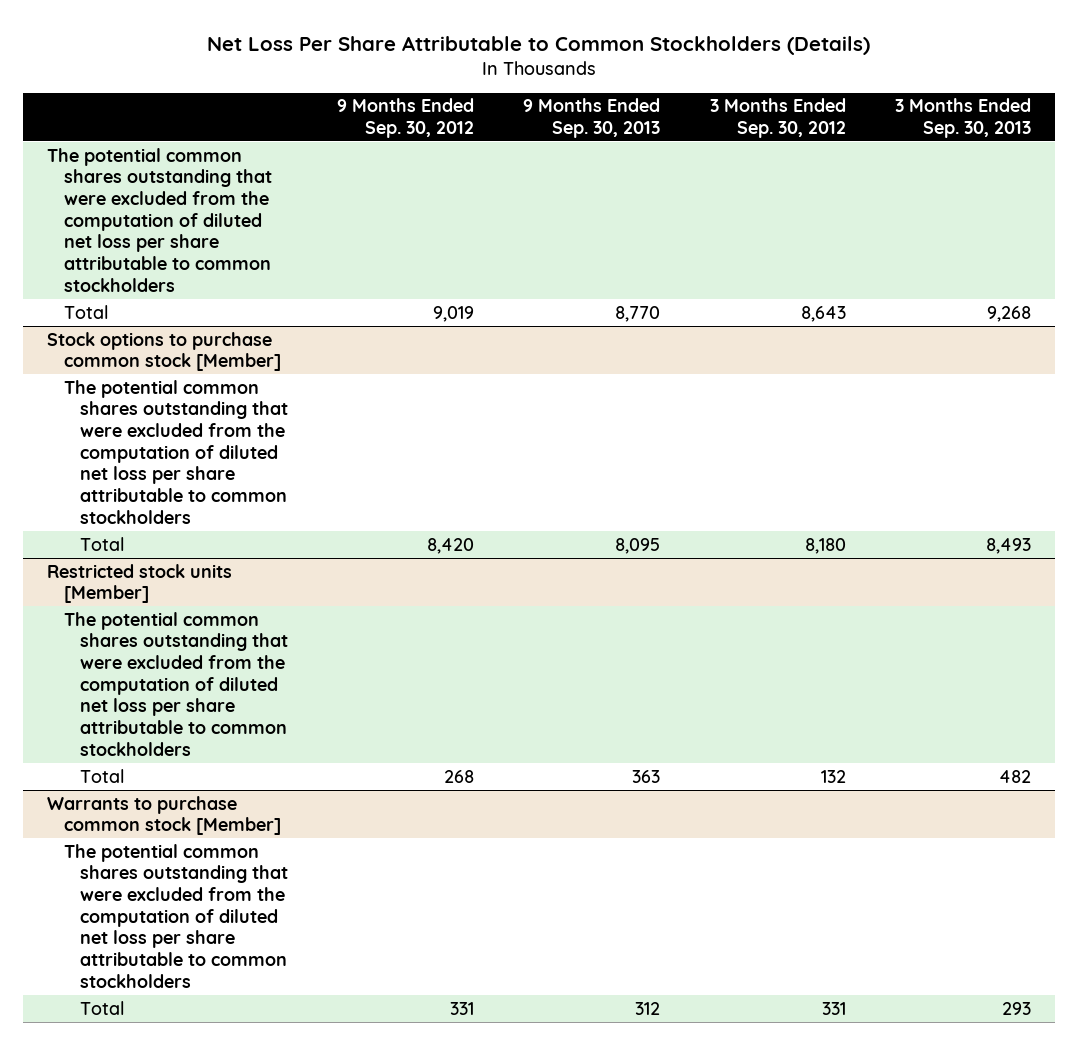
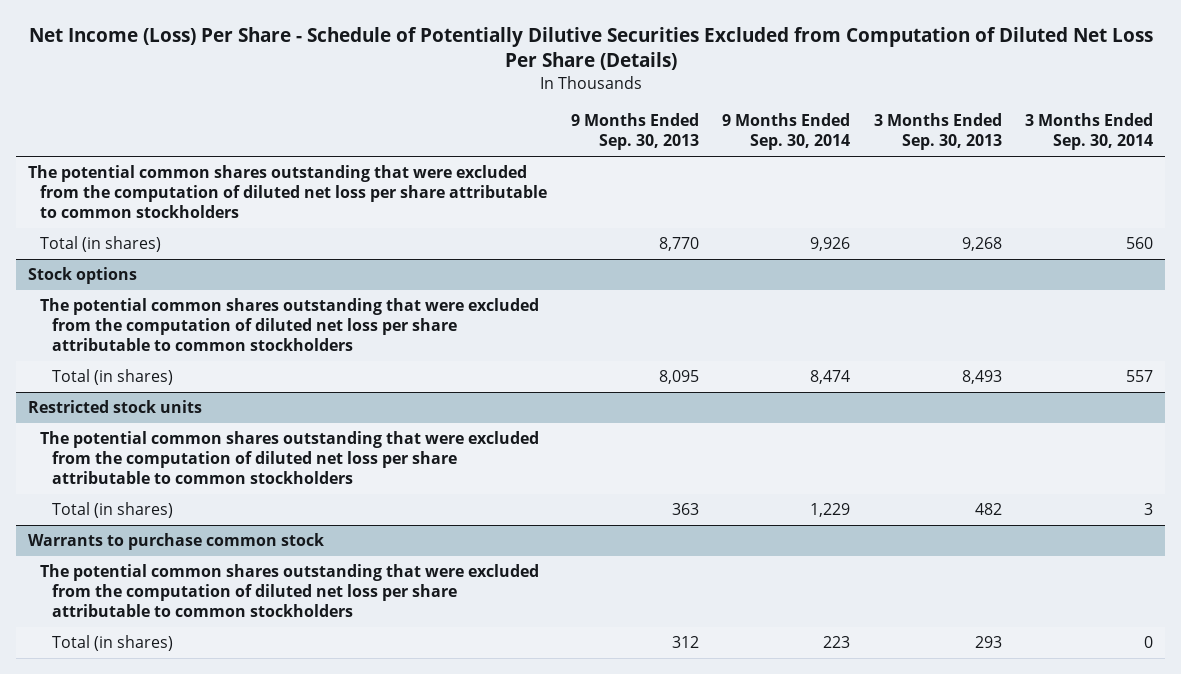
- Net Loss Per Share Attributable to Common Stockholders (Details)
+ Net Income (Loss) Per Share - Schedule of Potentially Dilutive Securities Excluded from Computation of Diluted Net Loss Per Share (Details)
- | 9 Months Ended Sep. 30, 2012 | 9 Months Ended Sep. 30, 2013 | 3 Months Ended Sep. 30, 2012 | 3 Months Ended Sep. 30, 2013
+ | 9 Months Ended Sep. 30, 2013 | 9 Months Ended Sep. 30, 2014 | 3 Months Ended Sep. 30, 2013 | 3 Months Ended Sep. 30, 2014
- Total | 9,019 | 8,770 | 8,643 | 9,268
- Stock options to purchase common stock [Member]
+ Total (in shares) | 8,770 | 9,926 | 9,268 | 560
+ Stock options
- Total | 8,420 | 8,095 | 8,180 | 8,493
- Restricted stock units [Member]
+ Total (in shares) | 8,095 | 8,474 | 8,493 | 557
+ Restricted stock units
- Total | 268 | 363 | 132 | 482
- Warrants to purchase common stock [Member]
+ Total (in shares) | 363 | 1,229 | 482 | 3
+ Warrants to purchase common stock
- Total | 331 | 312 | 331 | 293
+ Total (in shares) | 312 | 223 | 293 | 0

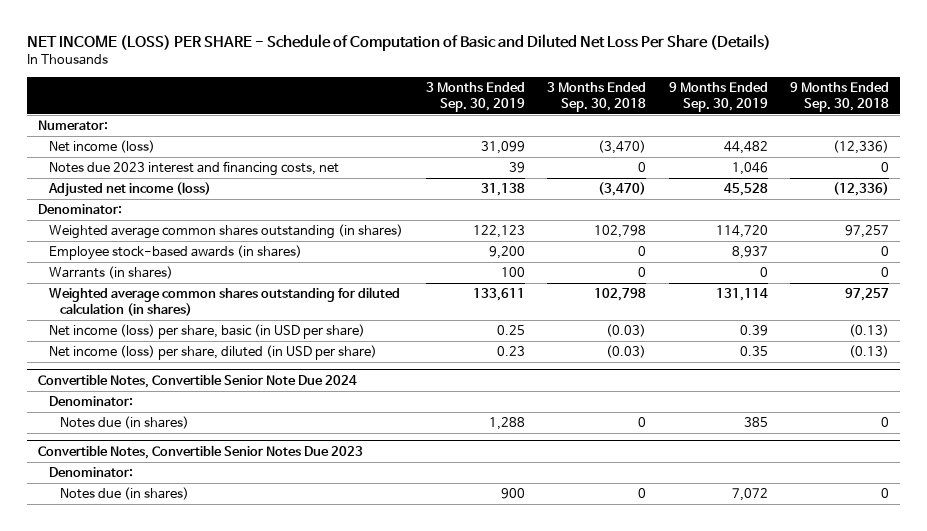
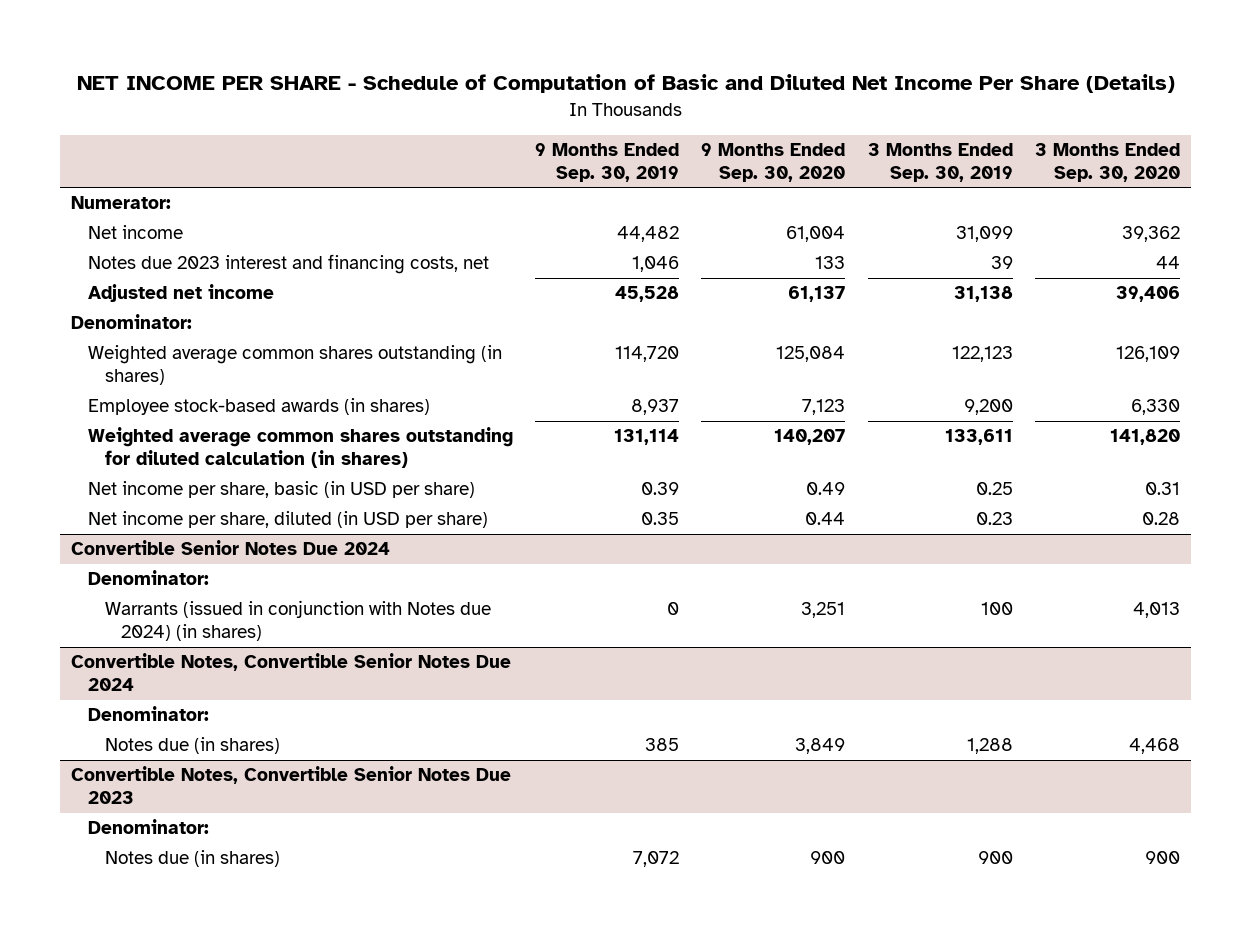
- NET INCOME (LOSS) PER SHARE - Schedule of Computation of Basic and Diluted Net Loss Per Share (Details)
+ NET INCOME PER SHARE - Schedule of Computation of Basic and Diluted Net Income Per Share (Details)
- | 3 Months Ended Sep. 30, 2019 | 3 Months Ended Sep. 30, 2018 | 9 Months Ended Sep. 30, 2019 | 9 Months Ended Sep. 30, 2018
+ | 9 Months Ended Sep. 30, 2019 | 9 Months Ended Sep. 30, 2020 | 3 Months Ended Sep. 30, 2019 | 3 Months Ended Sep. 30, 2020
- Net income (loss) | 31,099 | (3,470) | 44,482 | (12,336)
+ Net income | 44,482 | 61,004 | 31,099 | 39,362
- Adjusted net income (loss) | 31,138 | (3,470) | 45,528 | (12,336)
+ Adjusted net income | 45,528 | 61,137 | 31,138 | 39,406
- Warrants (in shares) | 100 | 0 | 0 | 0
- Net income (loss) per share, basic (in USD per share) | 0.25 | (0.03) | 0.39 | (0.13)
- Net income (loss) per share, diluted (in USD per share) | 0.23 | (0.03) | 0.35 | (0.13)
- Convertible Notes, Convertible Senior Note Due 2024
+ Net income per share, basic (in USD per share) | 0.39 | 0.49 | 0.25 | 0.31
+ Net income per share, diluted (in USD per share) | 0.35 | 0.44 | 0.23 | 0.28
+ Convertible Senior Notes Due 2024
+ Warrants (issued in conjunction with Notes due 2024) (in shares) | 0 | 3,251 | 100 | 4,013
+ Convertible Notes, Convertible Senior Notes Due 2024
+ Denominator:

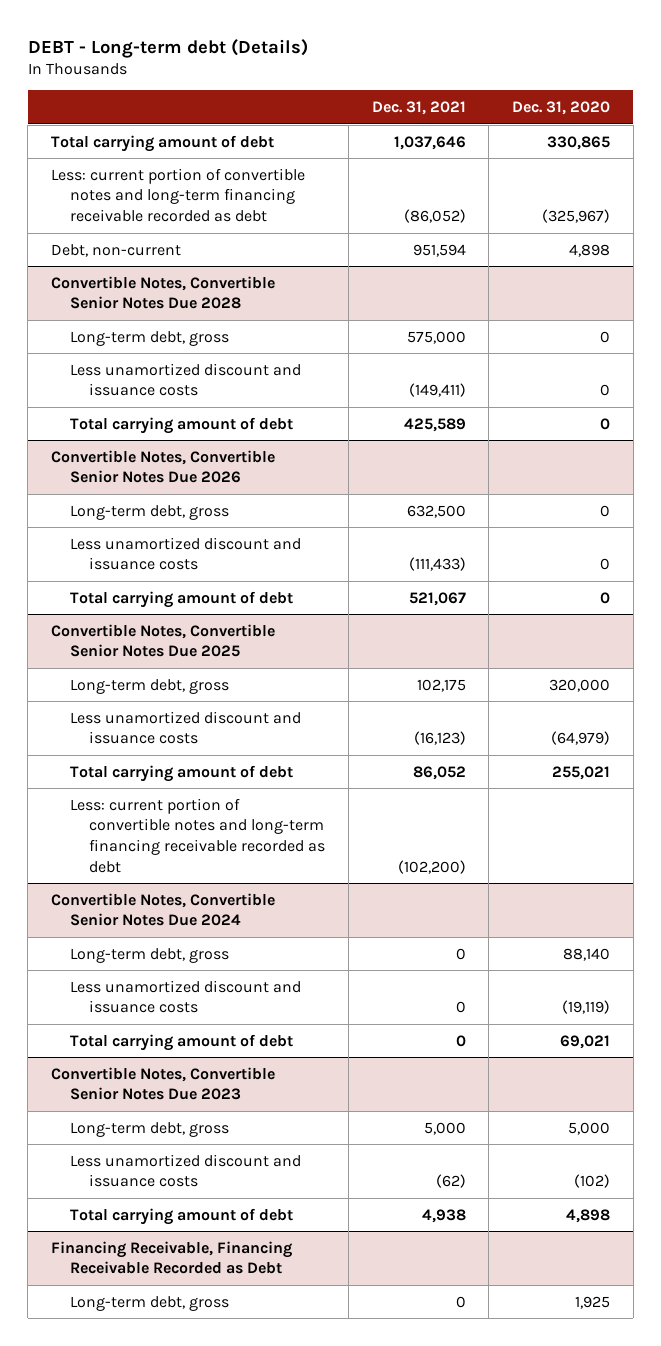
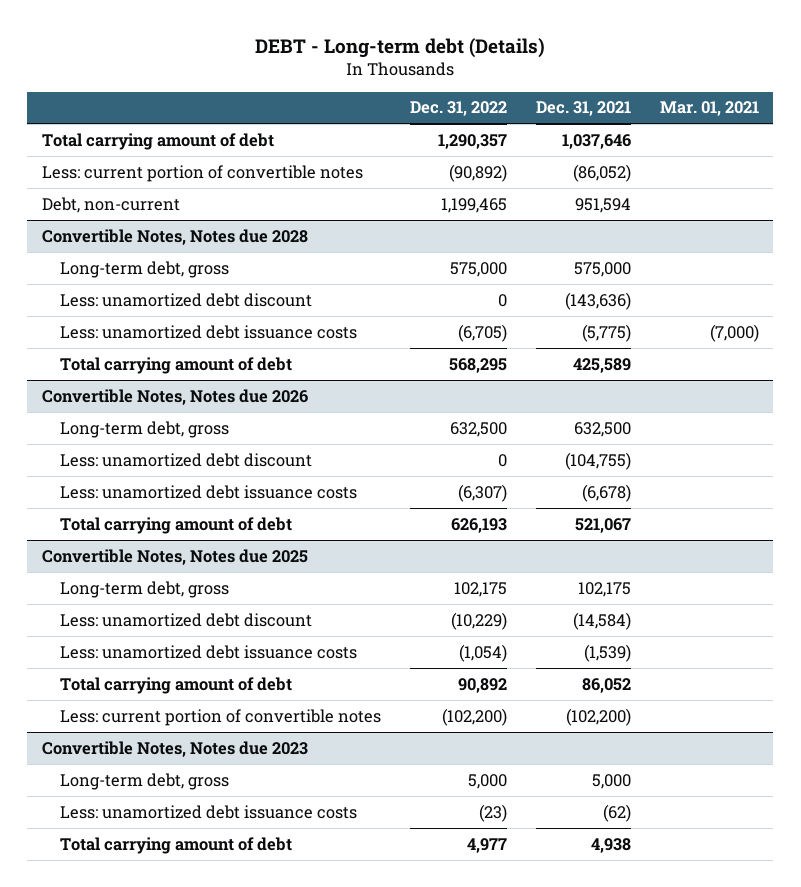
- | Dec. 31, 2021 | Dec. 31, 2020
+ | Dec. 31, 2022 | Dec. 31, 2021 | Mar. 01, 2021
- Less: current portion of convertible notes and long-term financing receivable recorded as debt | (86,052) | (325,967)
+ Less: current portion of convertible notes | (90,892) | (86,052) |
- Convertible Notes, Convertible Senior Notes Due 2028
+ Convertible Notes, Notes due 2028
- Less unamortized discount and issuance costs | (149,411) | 0
+ Less: unamortized debt discount | 0 | (143,636) |
+ Less: unamortized debt issuance costs | (6,705) | (5,775) | (7,000)
- Convertible Notes, Convertible Senior Notes Due 2026
+ Convertible Notes, Notes due 2026
- Less unamortized discount and issuance costs | (111,433) | 0
+ Less: unamortized debt discount | 0 | (104,755) |
+ Less: unamortized debt issuance costs | (6,307) | (6,678) |
- Convertible Notes, Convertible Senior Notes Due 2025
+ Convertible Notes, Notes due 2025
- Less unamortized discount and issuance costs | (16,123) | (64,979)
+ Less: unamortized debt discount | (10,229) | (14,584) |
+ Less: unamortized debt issuance costs | (1,054) | (1,539) |
- Less: current portion of convertible notes and long-term financing receivable recorded as debt | (102,200) |
- Convertible Notes, Convertible Senior Notes Due 2024
- Long-term debt, gross | 0 | 88,140
- Less unamortized discount and issuance costs | 0 | (19,119)
- Total carrying amount of debt | 0 | 69,021
- Convertible Notes, Convertible Senior Notes Due 2023
+ Less: current portion of convertible notes | (102,200) | (102,200) |
+ Convertible Notes, Notes due 2023
- Less unamortized discount and issuance costs | (62) | (102)
+ Less: unamortized debt issuance costs | (23) | (62) |
- Financing Receivable, Financing Receivable Recorded as Debt
- Long-term debt, gross | 0 | 1,925

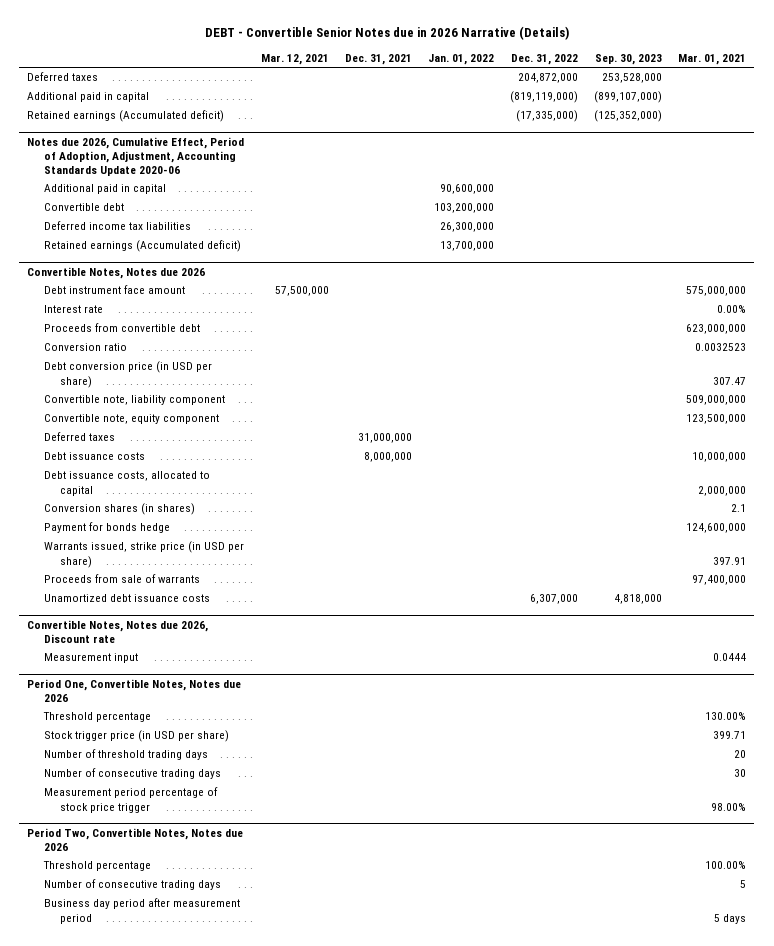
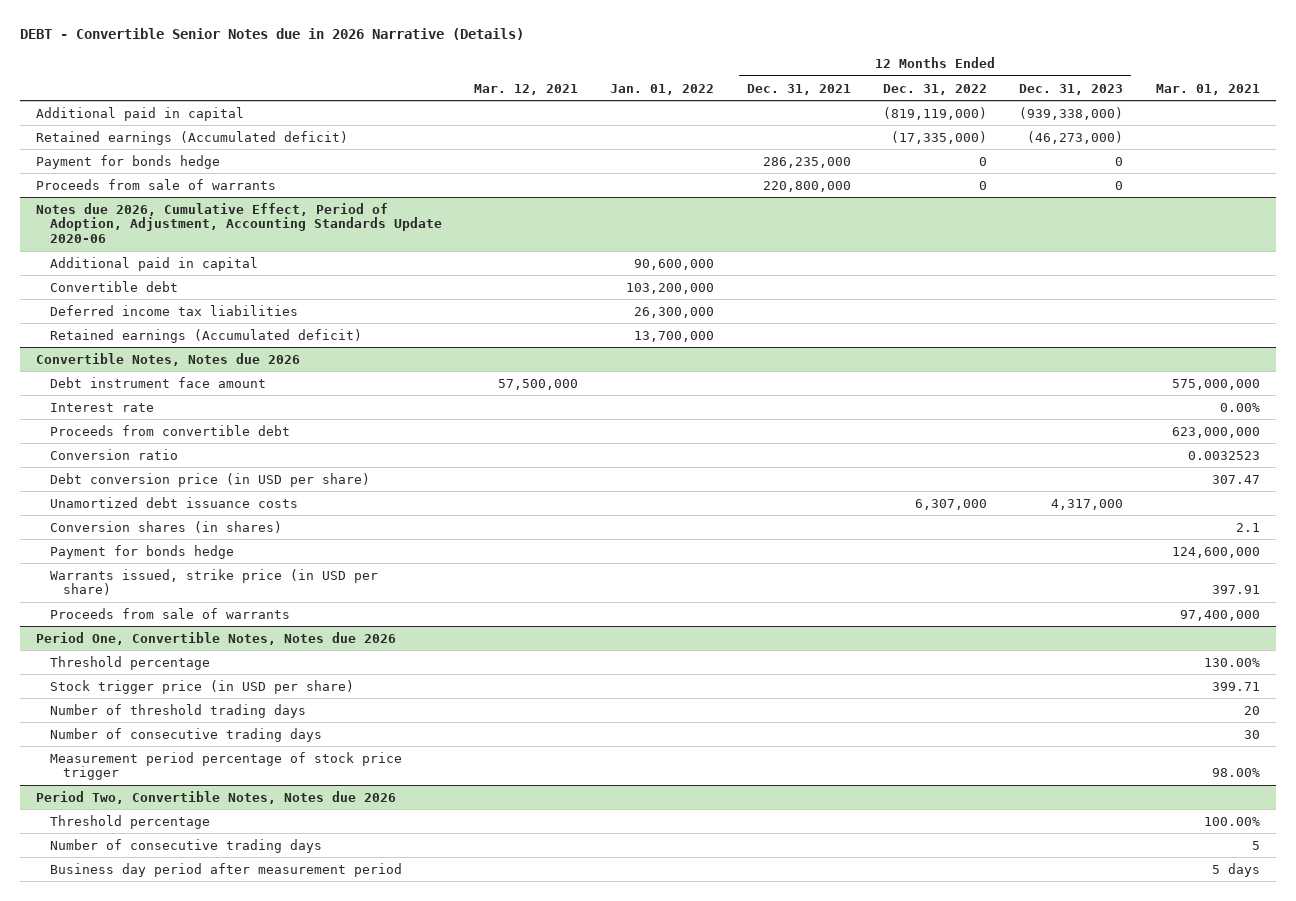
- | Mar. 12, 2021 | Dec. 31, 2021 | Jan. 01, 2022 | Dec. 31, 2022 | Sep. 30, 2023 | Mar. 01, 2021
+ | Mar. 12, 2021 | Jan. 01, 2022 | 12 Months Ended Dec. 31, 2021 | 12 Months Ended Dec. 31, 2022 | 12 Months Ended Dec. 31, 2023 | Mar. 01, 2021
- Deferred taxes | | | | 204,872,000 | 253,528,000 |
+ Payment for bonds hedge | | | 286,235,000 | 0 | 0 |
+ Proceeds from sale of warrants | | | 220,800,000 | 0 | 0 |
@ Convertible Notes, Notes due 2026
- Convertible note, liability component | | | | | | 509,000,000
- Convertible note, equity component | | | | | | 123,500,000
- Deferred taxes | | 31,000,000 | | | |
- Debt issuance costs | | 8,000,000 | | | | 10,000,000
- Debt issuance costs, allocated to capital | | | | | | 2,000,000
moved up: Unamortized debt issuance costs | | | | 6,307,000 | 4,317,000 |
- Convertible Notes, Notes due 2026, Discount rate
- Measurement input | | | | | | 0.0444

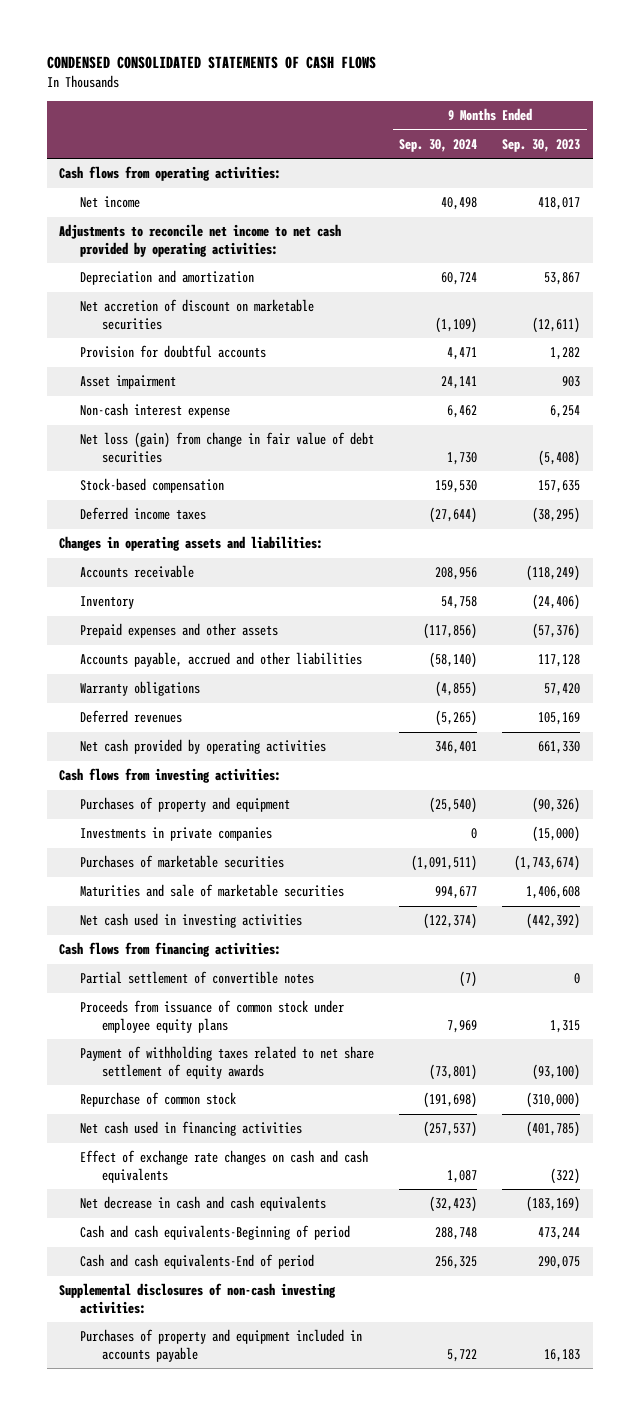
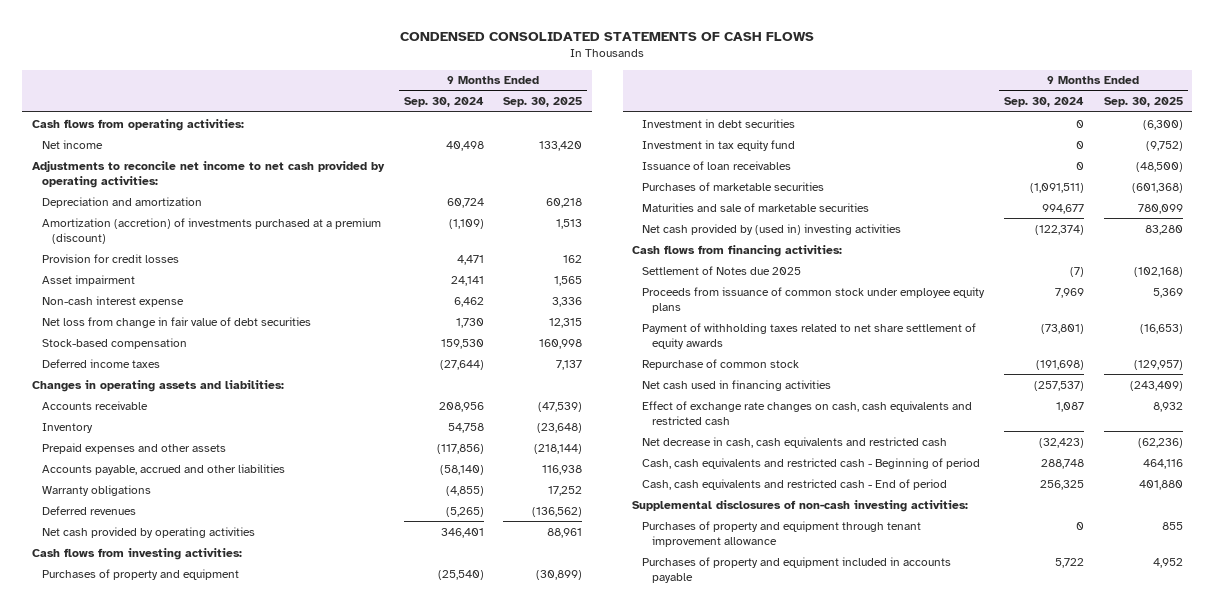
- | 9 Months Ended Sep. 30, 2024 | 9 Months Ended Sep. 30, 2023
+ | 9 Months Ended Sep. 30, 2024 | 9 Months Ended Sep. 30, 2025
- Net accretion of discount on marketable securities | (1,109) | (12,611)
- Provision for doubtful accounts | 4,471 | 1,282
+ Amortization (accretion) of investments purchased at a premium (discount) | (1,109) | 1,513
+ Provision for credit losses | 4,471 | 162
- Net loss (gain) from change in fair value of debt securities | 1,730 | (5,408)
+ Net loss from change in fair value of debt securities | 1,730 | 12,315
- Investments in private companies | 0 | (15,000)
+ Investment in debt securities | 0 | (6,300)
+ Investment in tax equity fund | 0 | (9,752)
+ Issuance of loan receivables | 0 | (48,500)
- Net cash used in investing activities | (122,374) | (442,392)
+ Net cash provided by (used in) investing activities | (122,374) | 83,280
- Partial settlement of convertible notes | (7) | 0
+ Settlement of Notes due 2025 | (7) | (102,168)
- Effect of exchange rate changes on cash and cash equivalents | 1,087 | (322)
- Net decrease in cash and cash equivalents | (32,423) | (183,169)
- Cash and cash equivalents-Beginning of period | 288,748 | 473,244
- Cash and cash equivalents-End of period | 256,325 | 290,075
+ Effect of exchange rate changes on cash, cash equivalents and restricted cash | 1,087 | 8,932
+ Net decrease in cash, cash equivalents and restricted cash | (32,423) | (62,236)
+ Cash, cash equivalents and restricted cash - Beginning of period | 288,748 | 464,116
+ Cash, cash equivalents and restricted cash - End of period | 256,325 | 401,880
+ Purchases of property and equipment through tenant improvement allowance | 0 | 855

